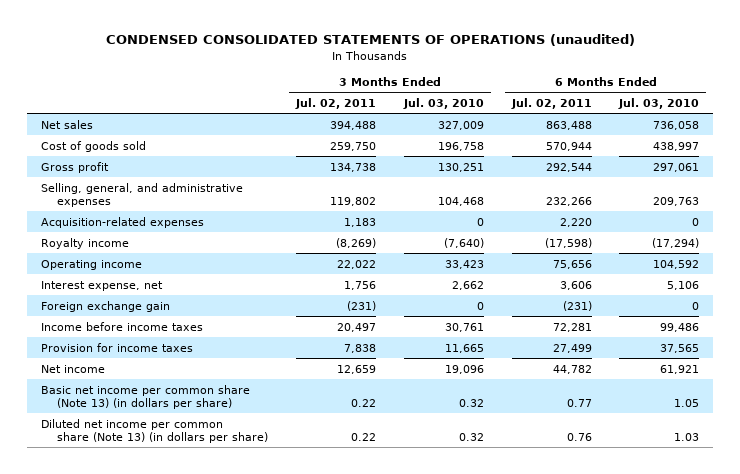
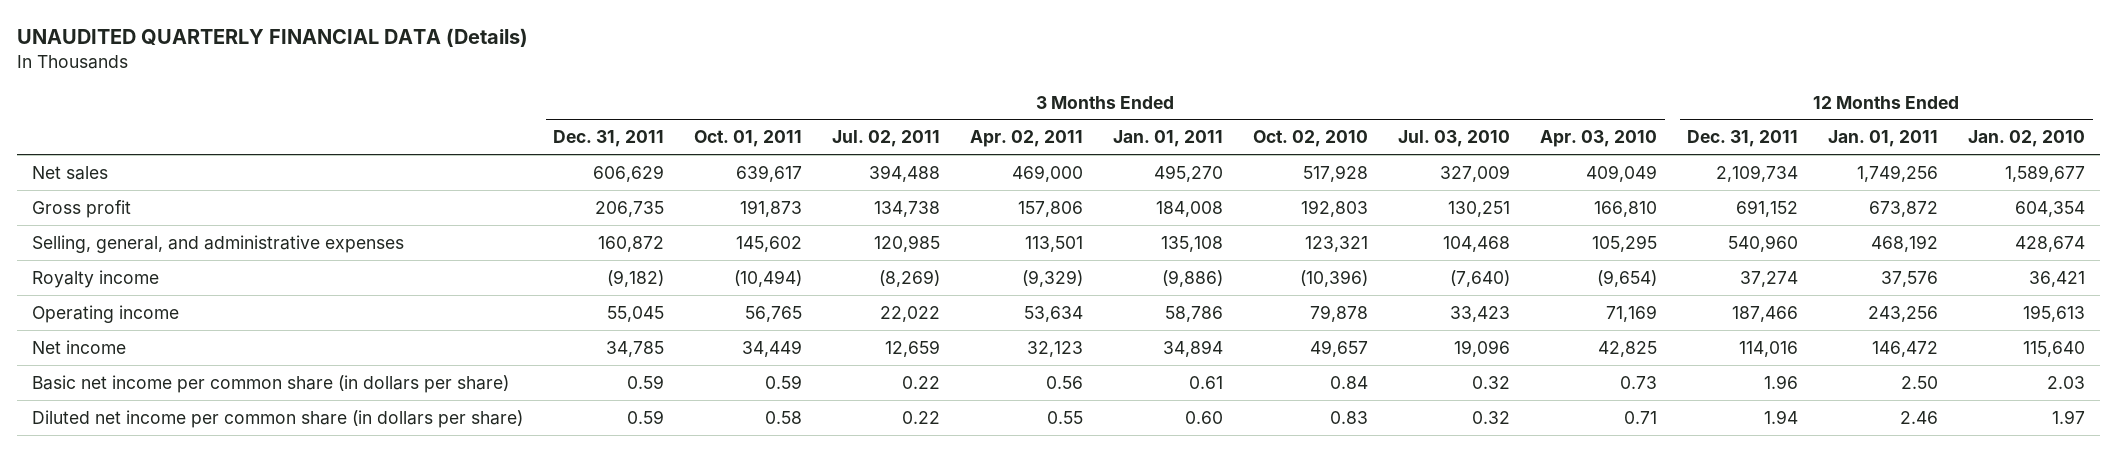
- CONDENSED CONSOLIDATED STATEMENTS OF OPERATIONS (unaudited)
+ UNAUDITED QUARTERLY FINANCIAL DATA (Details)
- | 3 Months Ended Jul. 02, 2011 | 3 Months Ended Jul. 03, 2010 | 6 Months Ended Jul. 02, 2011 | 6 Months Ended Jul. 03, 2010
+ | 3 Months Ended Dec. 31, 2011 | 3 Months Ended Oct. 01, 2011 | 3 Months Ended Jul. 02, 2011 | 3 Months Ended Apr. 02, 2011 | 3 Months Ended Jan. 01, 2011 | 3 Months Ended Oct. 02, 2010 | 3 Months Ended Jul. 03, 2010 | 3 Months Ended Apr. 03, 2010 | 12 Months Ended Dec. 31, 2011 | 12 Months Ended Jan. 01, 2011 | 12 Months Ended Jan. 02, 2010
- Cost of goods sold | 259,750 | 196,758 | 570,944 | 438,997
- Selling, general, and administrative expenses | 119,802 | 104,468 | 232,266 | 209,763
- Acquisition-related expenses | 1,183 | 0 | 2,220 | 0
+ Selling, general, and administrative expenses | 160,872 | 145,602 | 120,985 | 113,501 | 135,108 | 123,321 | 104,468 | 105,295 | 540,960 | 468,192 | 428,674
- Interest expense, net | 1,756 | 2,662 | 3,606 | 5,106
- Foreign exchange gain | (231) | 0 | (231) | 0
- Income before income taxes | 20,497 | 30,761 | 72,281 | 99,486
- Provision for income taxes | 7,838 | 11,665 | 27,499 | 37,565
- Basic net income per common share (Note 13) (in dollars per share) | 0.22 | 0.32 | 0.77 | 1.05
- Diluted net income per common share (Note 13) (in dollars per share) | 0.22 | 0.32 | 0.76 | 1.03
+ Basic net income per common share (in dollars per share) | 0.59 | 0.59 | 0.22 | 0.56 | 0.61 | 0.84 | 0.32 | 0.73 | 1.96 | 2.50 | 2.03
+ Diluted net income per common share (in dollars per share) | 0.59 | 0.58 | 0.22 | 0.55 | 0.60 | 0.83 | 0.32 | 0.71 | 1.94 | 2.46 | 1.97

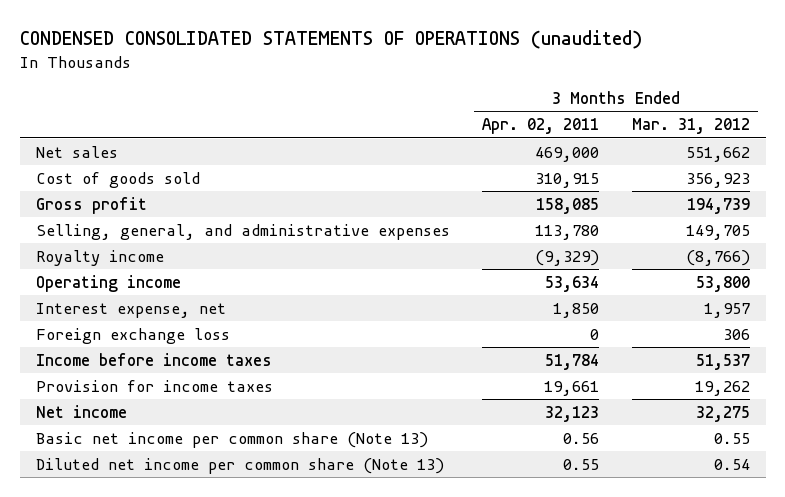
- UNAUDITED QUARTERLY FINANCIAL DATA (Details)
+ CONDENSED CONSOLIDATED STATEMENTS OF OPERATIONS (unaudited)
- | 3 Months Ended Dec. 31, 2011 | 3 Months Ended Oct. 01, 2011 | 3 Months Ended Jul. 02, 2011 | 3 Months Ended Apr. 02, 2011 | 3 Months Ended Jan. 01, 2011 | 3 Months Ended Oct. 02, 2010 | 3 Months Ended Jul. 03, 2010 | 3 Months Ended Apr. 03, 2010 | 12 Months Ended Dec. 31, 2011 | 12 Months Ended Jan. 01, 2011 | 12 Months Ended Jan. 02, 2010
+ | 3 Months Ended Apr. 02, 2011 | 3 Months Ended Mar. 31, 2012
- Gross profit | 206,735 | 191,873 | 134,738 | 157,806 | 184,008 | 192,803 | 130,251 | 166,810 | 691,152 | 673,872 | 604,354
- Selling, general, and administrative expenses | 160,872 | 145,602 | 120,985 | 113,501 | 135,108 | 123,321 | 104,468 | 105,295 | 540,960 | 468,192 | 428,674
+ Cost of goods sold | 310,915 | 356,923
+ Gross profit | 158,085 | 194,739
+ Selling, general, and administrative expenses | 113,780 | 149,705
+ Interest expense, net | 1,850 | 1,957
+ Foreign exchange loss | 0 | 306
+ Income before income taxes | 51,784 | 51,537
+ Provision for income taxes | 19,661 | 19,262
- Basic net income per common share (in dollars per share) | 0.59 | 0.59 | 0.22 | 0.56 | 0.61 | 0.84 | 0.32 | 0.73 | 1.96 | 2.50 | 2.03
- Diluted net income per common share (in dollars per share) | 0.59 | 0.58 | 0.22 | 0.55 | 0.60 | 0.83 | 0.32 | 0.71 | 1.94 | 2.46 | 1.97
+ Basic net income per common share (Note 13) | 0.56 | 0.55
+ Diluted net income per common share (Note 13) | 0.55 | 0.54

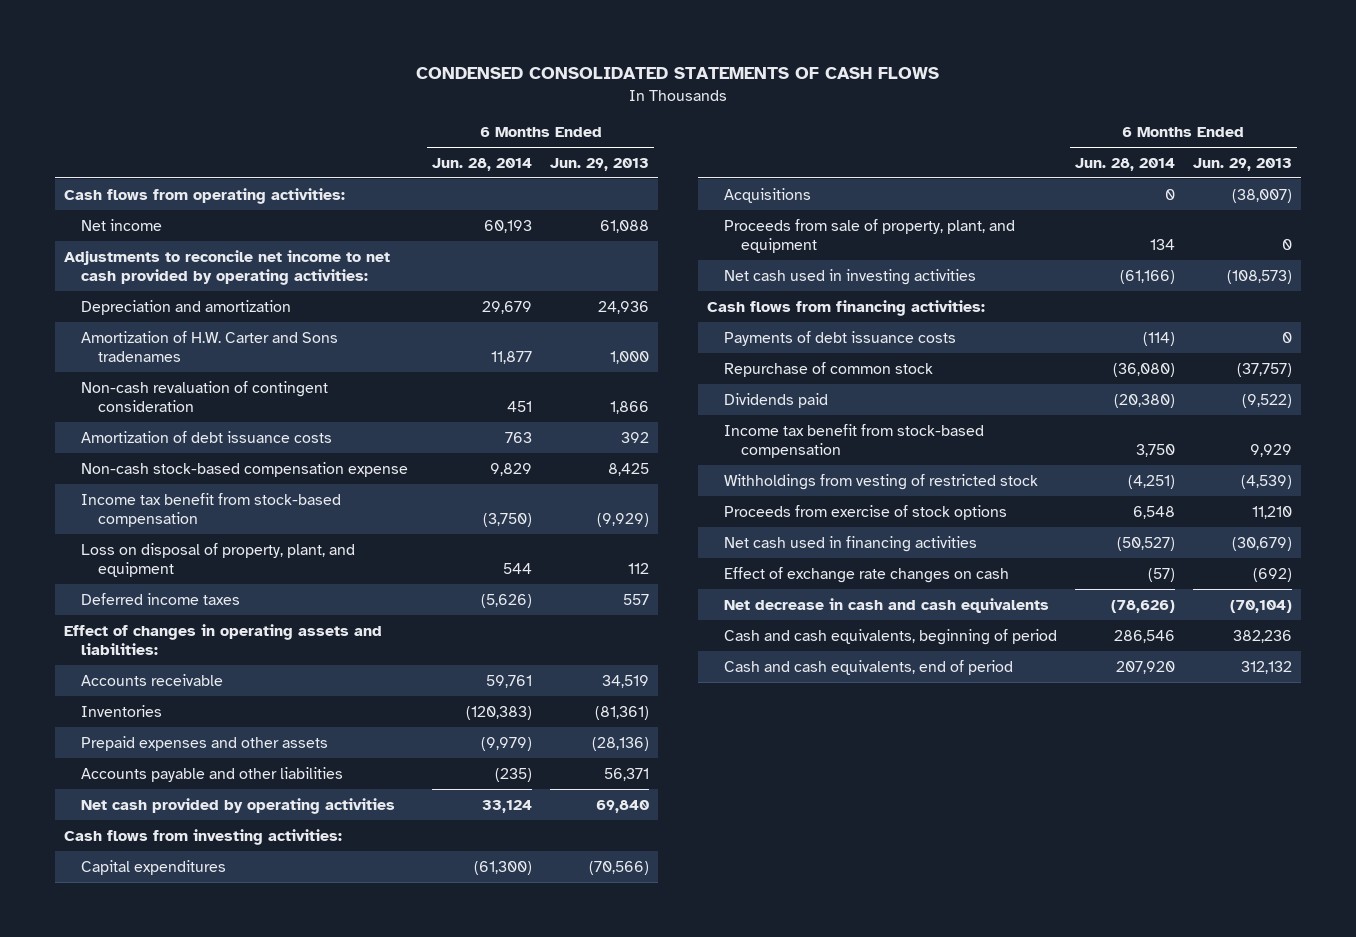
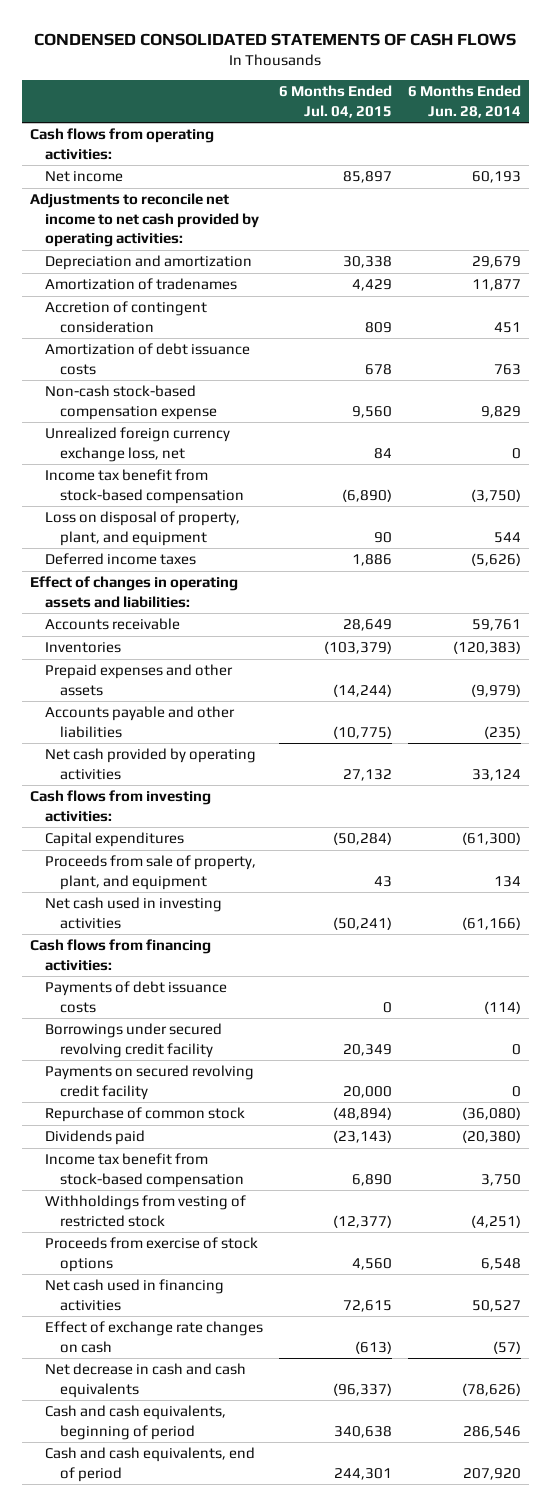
- | 6 Months Ended Jun. 28, 2014 | 6 Months Ended Jun. 29, 2013
+ | 6 Months Ended Jul. 04, 2015 | 6 Months Ended Jun. 28, 2014
- Amortization of H.W. Carter and Sons tradenames | 11,877 | 1,000
- Non-cash revaluation of contingent consideration | 451 | 1,866
+ Amortization of tradenames | 4,429 | 11,877
+ Accretion of contingent consideration | 809 | 451
+ Unrealized foreign currency exchange loss, net | 84 | 0
- Acquisitions | 0 | (38,007)
+ Borrowings under secured revolving credit facility | 20,349 | 0
+ Payments on secured revolving credit facility | 20,000 | 0
- Net cash used in financing activities | (50,527) | (30,679)
+ Net cash used in financing activities | 72,615 | 50,527

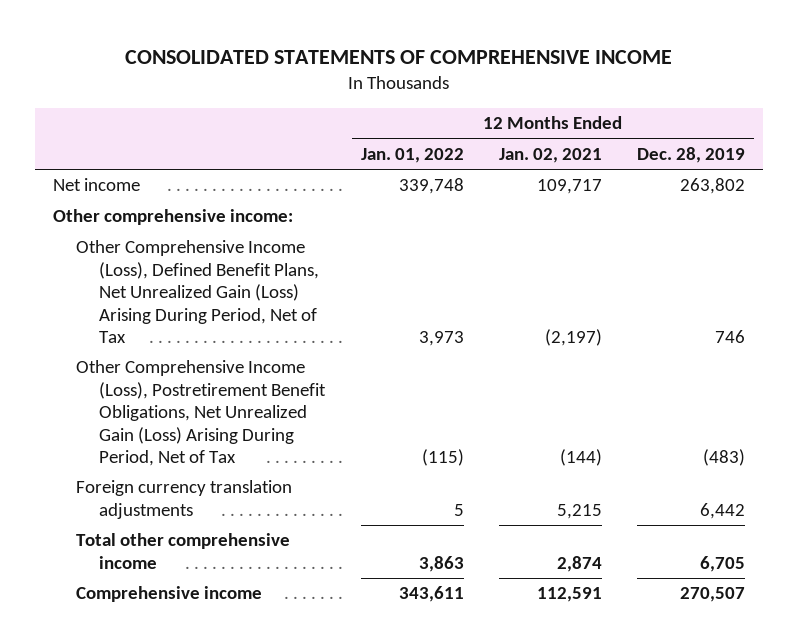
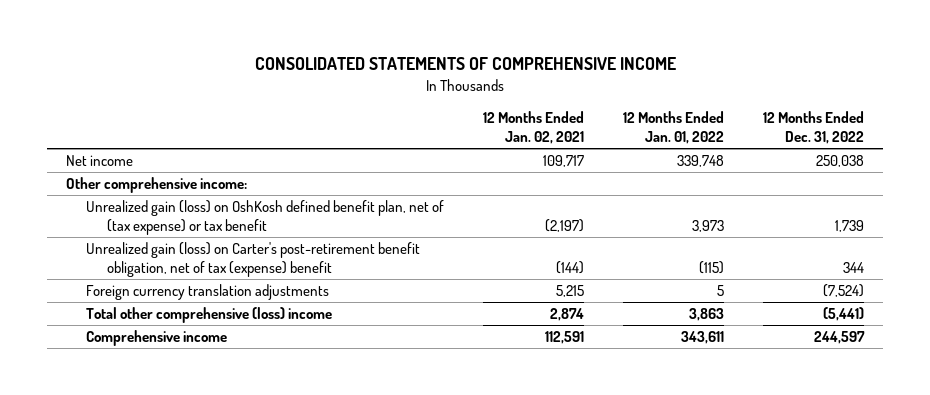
- | 12 Months Ended Jan. 01, 2022 | 12 Months Ended Jan. 02, 2021 | 12 Months Ended Dec. 28, 2019
+ | 12 Months Ended Jan. 02, 2021 | 12 Months Ended Jan. 01, 2022 | 12 Months Ended Dec. 31, 2022
- Other Comprehensive Income (Loss), Defined Benefit Plans, Net Unrealized Gain (Loss) Arising During Period, Net of Tax | 3,973 | (2,197) | 746
- Other Comprehensive Income (Loss), Postretirement Benefit Obligations, Net Unrealized Gain (Loss) Arising During Period, Net of Tax | (115) | (144) | (483)
+ Unrealized gain (loss) on OshKosh defined benefit plan, net of (tax expense) or tax benefit | (2,197) | 3,973 | 1,739
+ Unrealized gain (loss) on Carter's post-retirement benefit obligation, net of tax (expense) benefit | (144) | (115) | 344
- Total other comprehensive income | 3,863 | 2,874 | 6,705
+ Total other comprehensive (loss) income | 2,874 | 3,863 | (5,441)

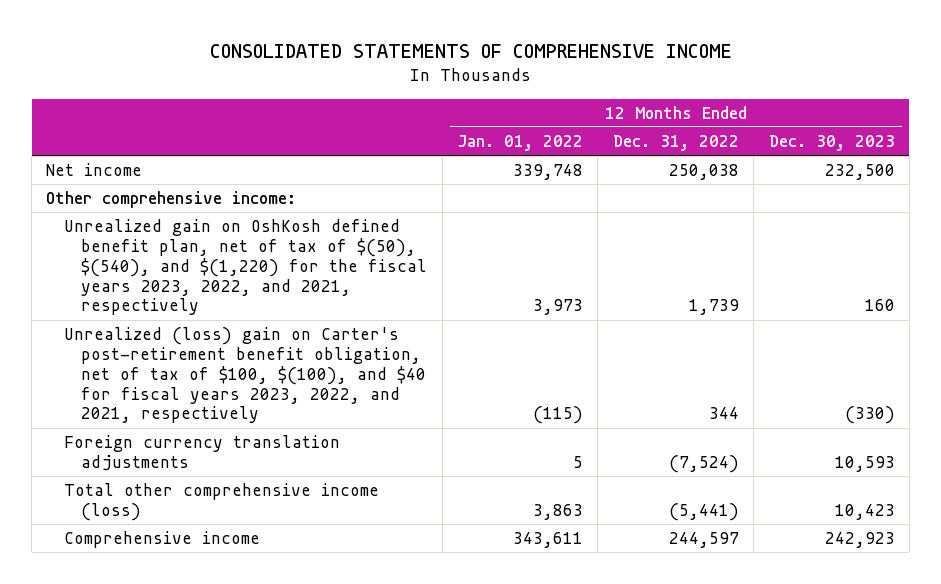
- | 12 Months Ended Jan. 02, 2021 | 12 Months Ended Jan. 01, 2022 | 12 Months Ended Dec. 31, 2022
+ | 12 Months Ended Jan. 01, 2022 | 12 Months Ended Dec. 31, 2022 | 12 Months Ended Dec. 30, 2023
- Unrealized gain (loss) on OshKosh defined benefit plan, net of (tax expense) or tax benefit | (2,197) | 3,973 | 1,739
- Unrealized gain (loss) on Carter's post-retirement benefit obligation, net of tax (expense) benefit | (144) | (115) | 344
+ Unrealized gain on OshKosh defined benefit plan, net of tax of $(50), $(540), and $(1,220) for the fiscal years 2023, 2022, and 2021, respectively | 3,973 | 1,739 | 160
+ Unrealized (loss) gain on Carter's post-retirement benefit obligation, net of tax of $100, $(100), and $40 for fiscal years 2023, 2022, and 2021, respectively | (115) | 344 | (330)
- Total other comprehensive (loss) income | 2,874 | 3,863 | (5,441)
+ Total other comprehensive income (loss) | 3,863 | (5,441) | 10,423

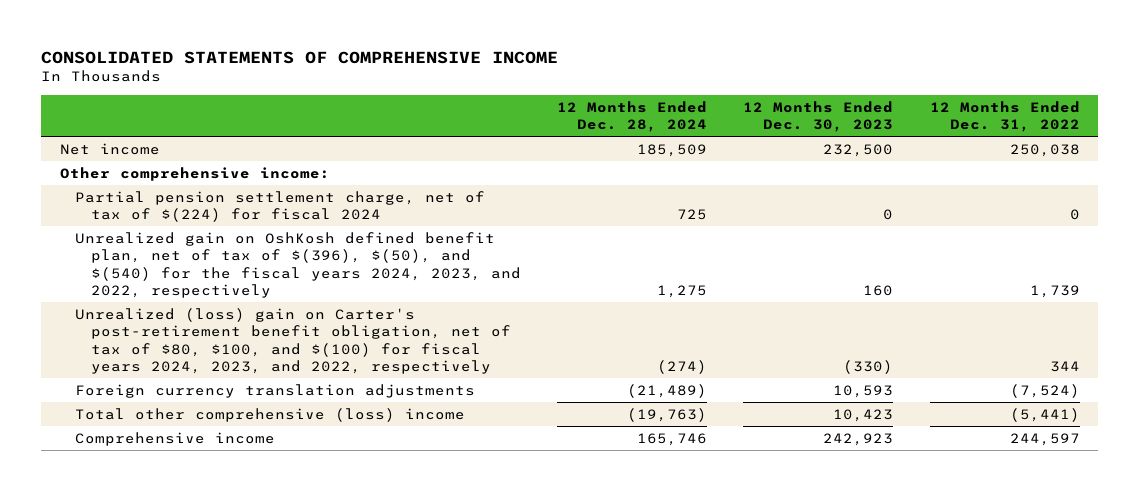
- | 12 Months Ended Jan. 01, 2022 | 12 Months Ended Dec. 31, 2022 | 12 Months Ended Dec. 30, 2023
+ | 12 Months Ended Dec. 28, 2024 | 12 Months Ended Dec. 30, 2023 | 12 Months Ended Dec. 31, 2022
- Unrealized gain on OshKosh defined benefit plan, net of tax of $(50), $(540), and $(1,220) for the fiscal years 2023, 2022, and 2021, respectively | 3,973 | 1,739 | 160
- Unrealized (loss) gain on Carter's post-retirement benefit obligation, net of tax of $100, $(100), and $40 for fiscal years 2023, 2022, and 2021, respectively | (115) | 344 | (330)
+ Partial pension settlement charge, net of tax of $(224) for fiscal 2024 | 725 | 0 | 0
+ Unrealized gain on OshKosh defined benefit plan, net of tax of $(396), $(50), and $(540) for the fiscal years 2024, 2023, and 2022, respectively | 1,275 | 160 | 1,739
+ Unrealized (loss) gain on Carter's post-retirement benefit obligation, net of tax of $80, $100, and $(100) for fiscal years 2024, 2023, and 2022, respectively | (274) | (330) | 344
- Total other comprehensive income (loss) | 3,863 | (5,441) | 10,423
+ Total other comprehensive (loss) income | (19,763) | 10,423 | (5,441)

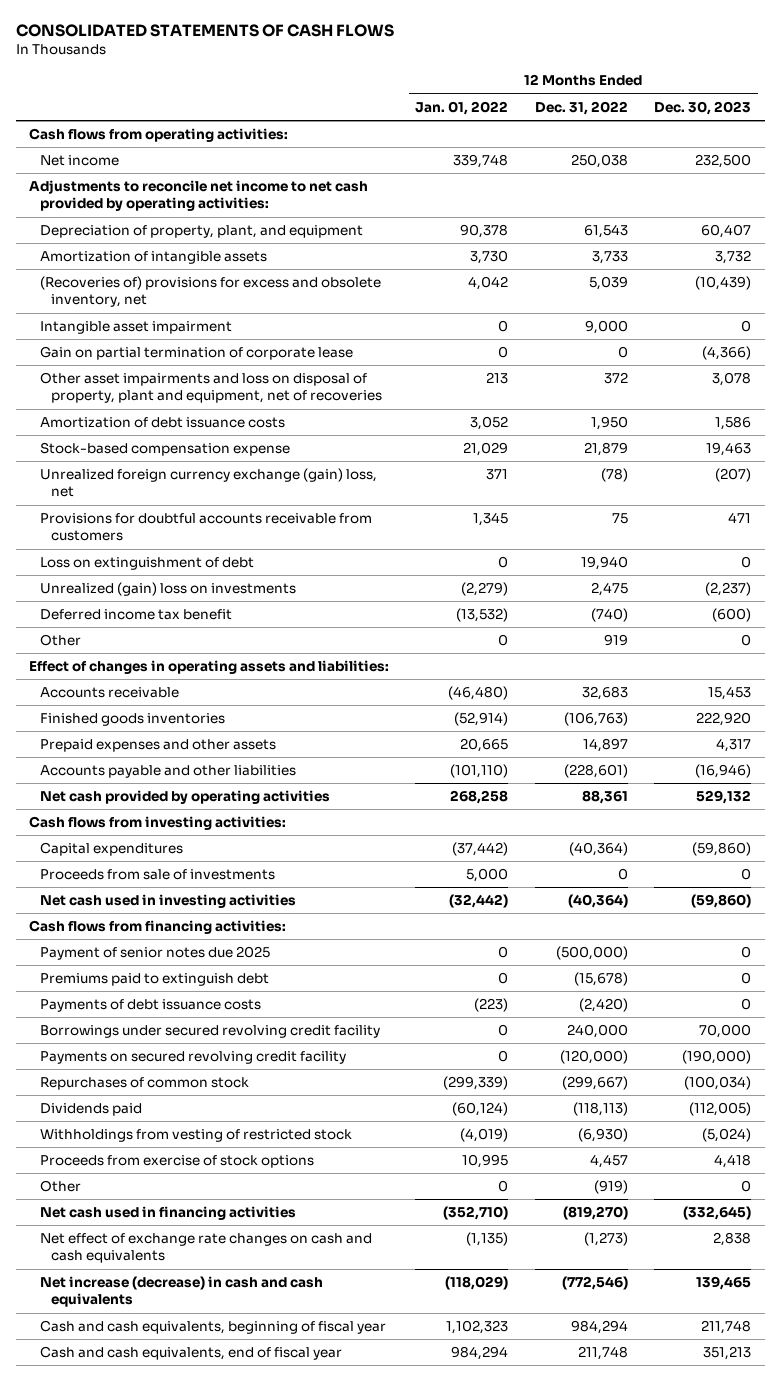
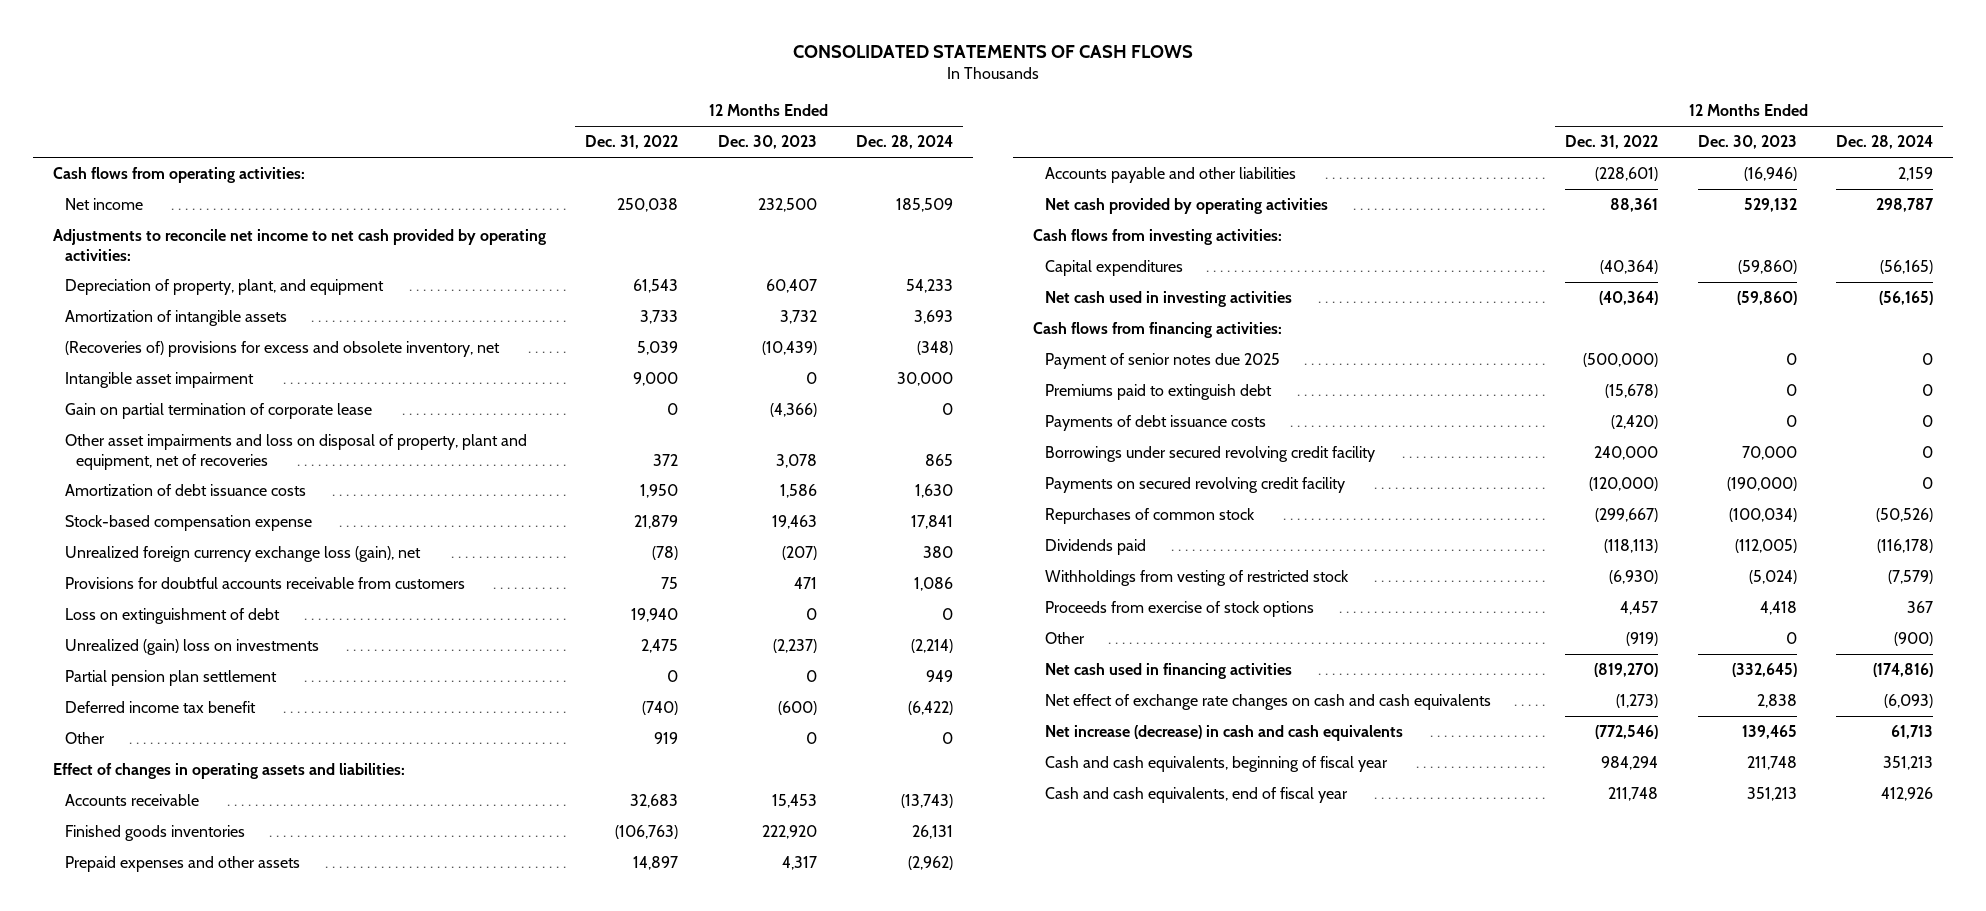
- | 12 Months Ended Jan. 01, 2022 | 12 Months Ended Dec. 31, 2022 | 12 Months Ended Dec. 30, 2023
+ | 12 Months Ended Dec. 31, 2022 | 12 Months Ended Dec. 30, 2023 | 12 Months Ended Dec. 28, 2024
- Unrealized foreign currency exchange (gain) loss, net | 371 | (78) | (207)
+ Unrealized foreign currency exchange loss (gain), net | (78) | (207) | 380
+ Partial pension plan settlement | 0 | 0 | 949
- Proceeds from sale of investments | 5,000 | 0 | 0

